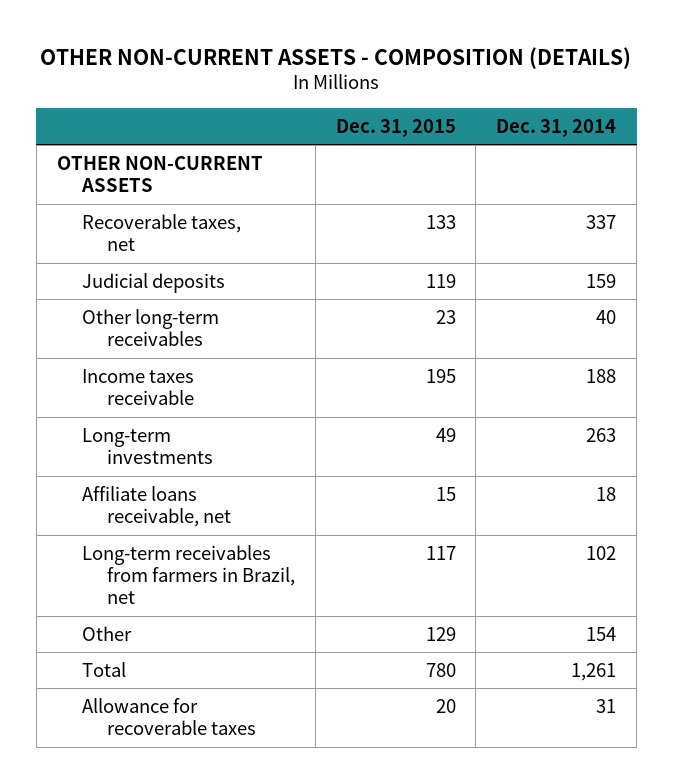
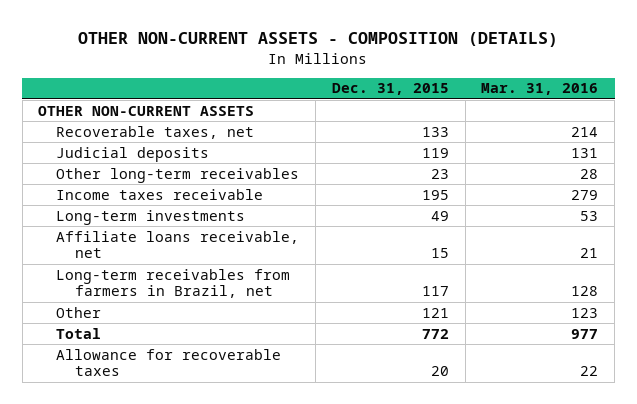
- | Dec. 31, 2015 | Dec. 31, 2014
+ | Dec. 31, 2015 | Mar. 31, 2016
- Other | 129 | 154
- Total | 780 | 1,261
+ Other | 121 | 123
+ Total | 772 | 977

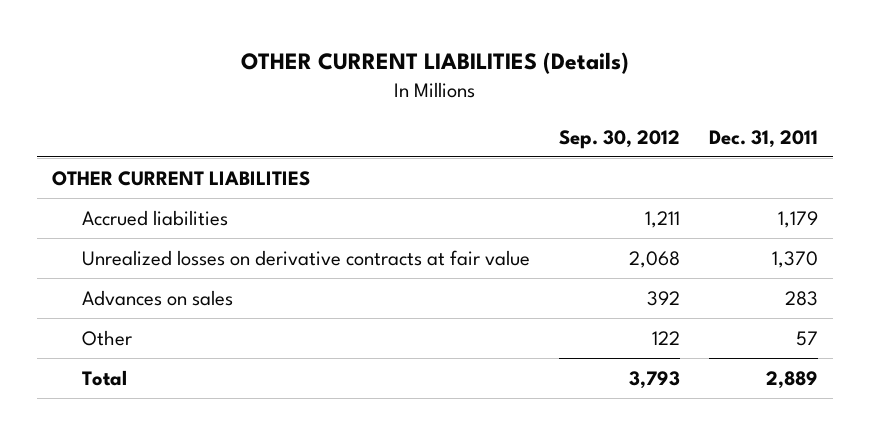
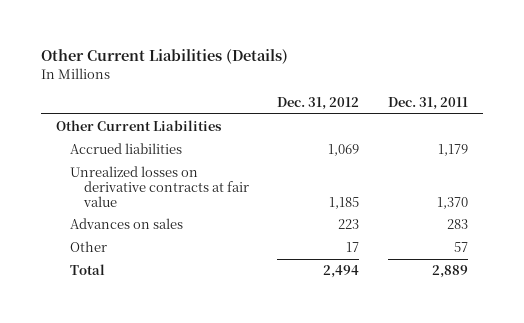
- OTHER CURRENT LIABILITIES (Details)
+ Other Current Liabilities (Details)
- | Sep. 30, 2012 | Dec. 31, 2011
+ | Dec. 31, 2012 | Dec. 31, 2011
- OTHER CURRENT LIABILITIES
+ Other Current Liabilities

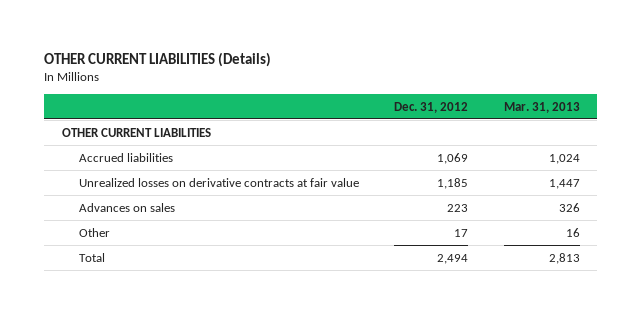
- Other Current Liabilities (Details)
+ OTHER CURRENT LIABILITIES (Details)
- | Dec. 31, 2012 | Dec. 31, 2011
+ | Dec. 31, 2012 | Mar. 31, 2013
- Other Current Liabilities
+ OTHER CURRENT LIABILITIES

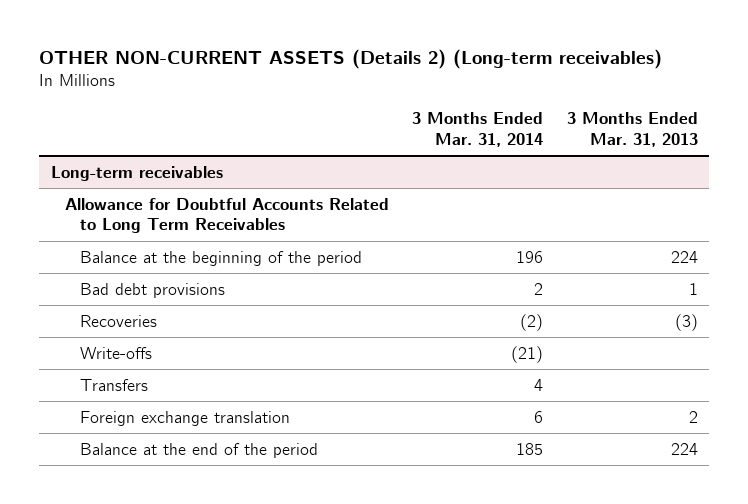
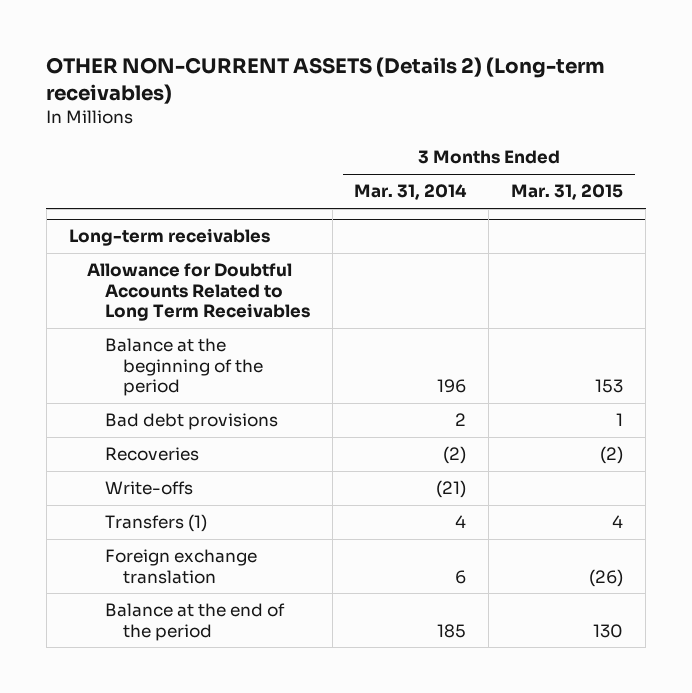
- | 3 Months Ended Mar. 31, 2014 | 3 Months Ended Mar. 31, 2013
+ | 3 Months Ended Mar. 31, 2014 | 3 Months Ended Mar. 31, 2015
@ Long-term receivables
- Transfers | 4 |
+ Transfers (1) | 4 | 4

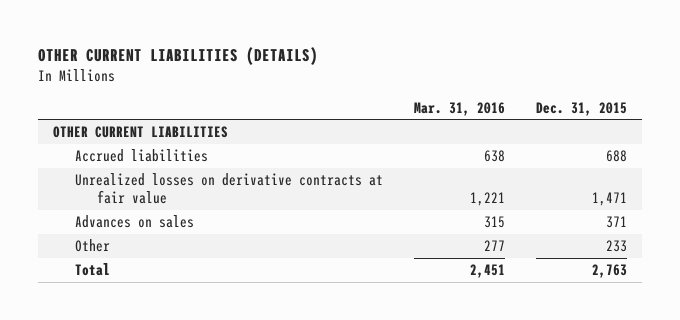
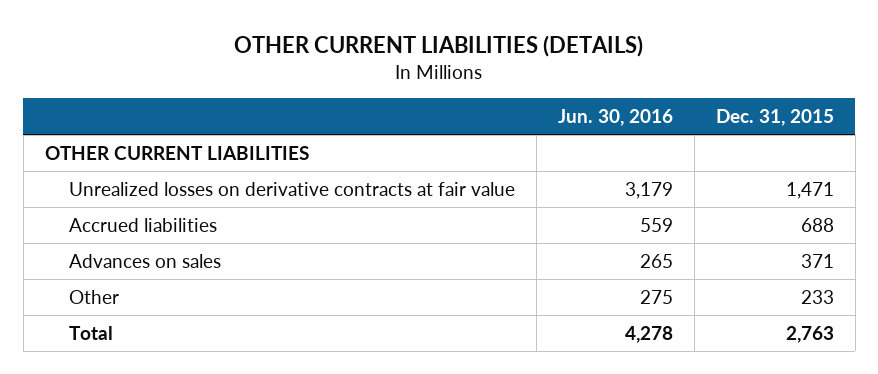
- | Mar. 31, 2016 | Dec. 31, 2015
+ | Jun. 30, 2016 | Dec. 31, 2015
moved down: Accrued liabilities | 559 | 688

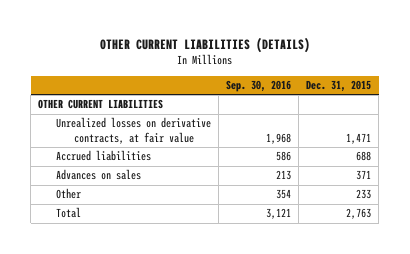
- | Jun. 30, 2016 | Dec. 31, 2015
+ | Sep. 30, 2016 | Dec. 31, 2015
- Unrealized losses on derivative contracts at fair value | 3,179 | 1,471
+ Unrealized losses on derivative contracts, at fair value | 1,968 | 1,471

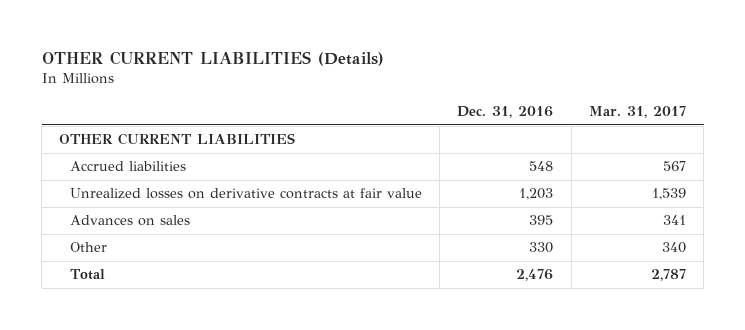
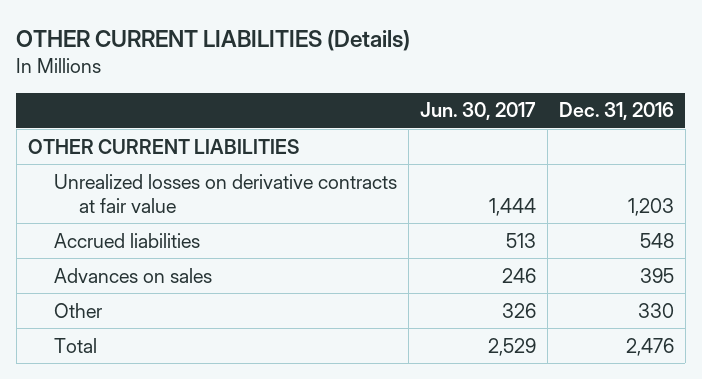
- | Dec. 31, 2016 | Mar. 31, 2017
+ | Jun. 30, 2017 | Dec. 31, 2016
moved down: Accrued liabilities | 513 | 548

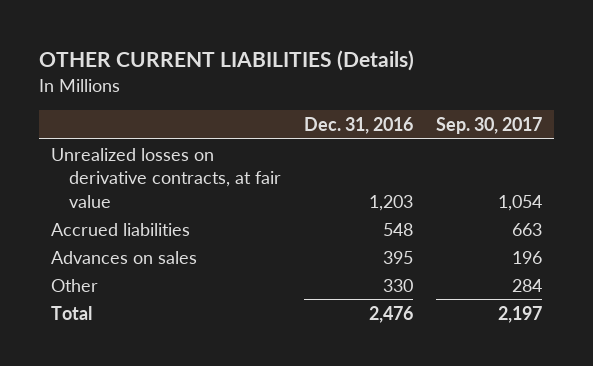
- | Jun. 30, 2017 | Dec. 31, 2016
+ | Dec. 31, 2016 | Sep. 30, 2017
- OTHER CURRENT LIABILITIES
- Unrealized losses on derivative contracts at fair value | 1,444 | 1,203
+ Unrealized losses on derivative contracts, at fair value | 1,203 | 1,054

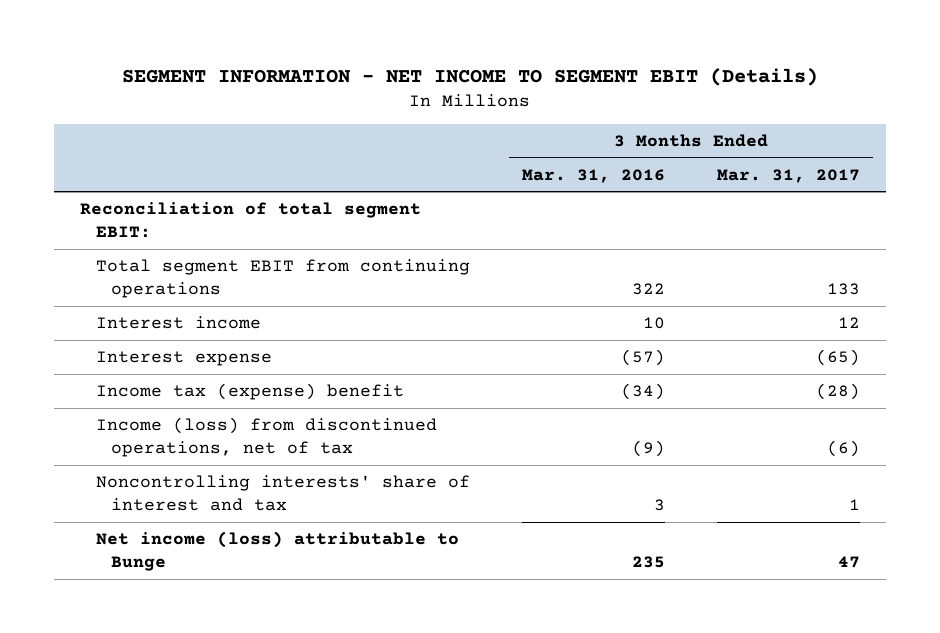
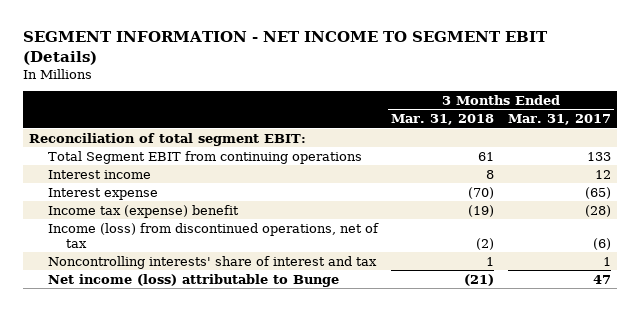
- | 3 Months Ended Mar. 31, 2016 | 3 Months Ended Mar. 31, 2017
+ | 3 Months Ended Mar. 31, 2018 | 3 Months Ended Mar. 31, 2017
- Total segment EBIT from continuing operations | 322 | 133
+ Total Segment EBIT from continuing operations | 61 | 133

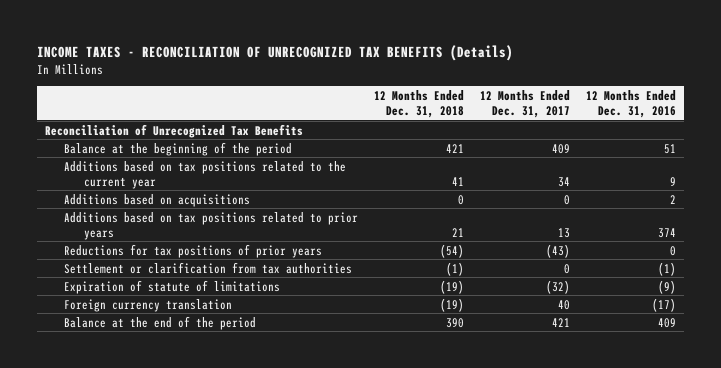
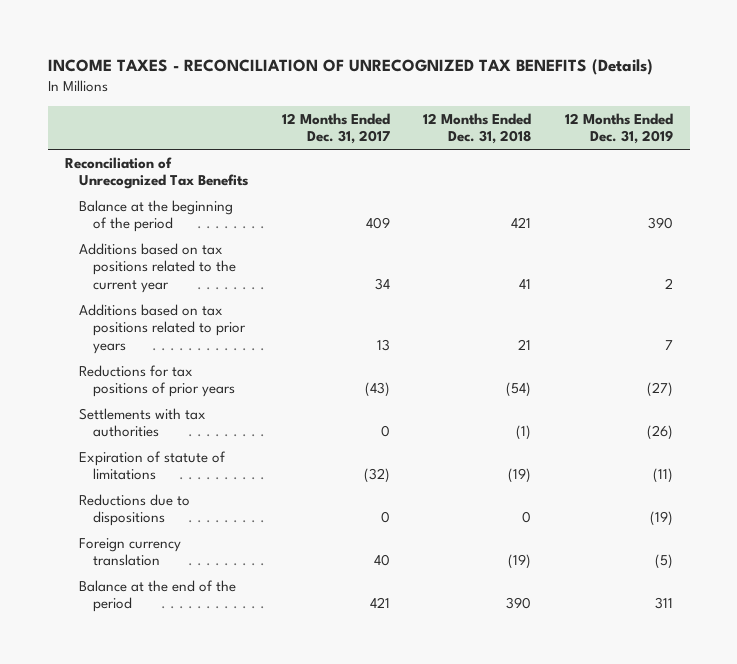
- | 12 Months Ended Dec. 31, 2018 | 12 Months Ended Dec. 31, 2017 | 12 Months Ended Dec. 31, 2016
+ | 12 Months Ended Dec. 31, 2017 | 12 Months Ended Dec. 31, 2018 | 12 Months Ended Dec. 31, 2019
- Additions based on acquisitions | 0 | 0 | 2
- Settlement or clarification from tax authorities | (1) | 0 | (1)
+ Settlements with tax authorities | 0 | (1) | (26)
+ Reductions due to dispositions | 0 | 0 | (19)

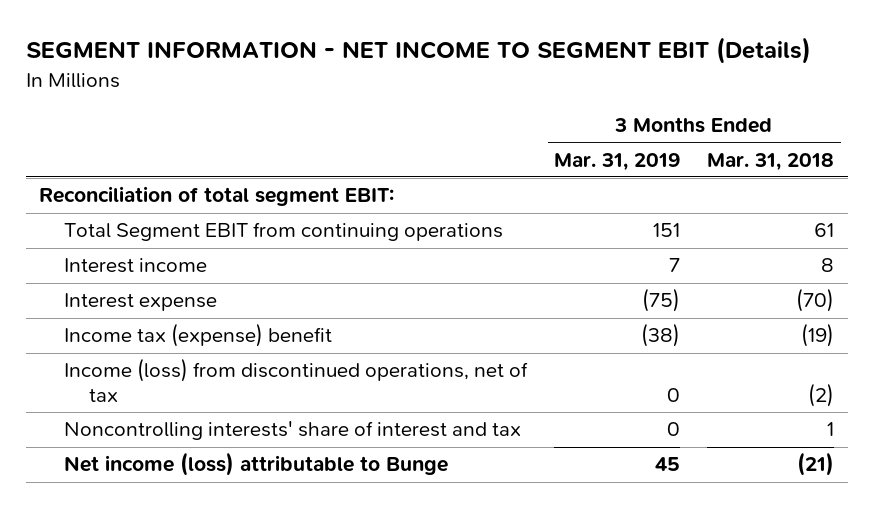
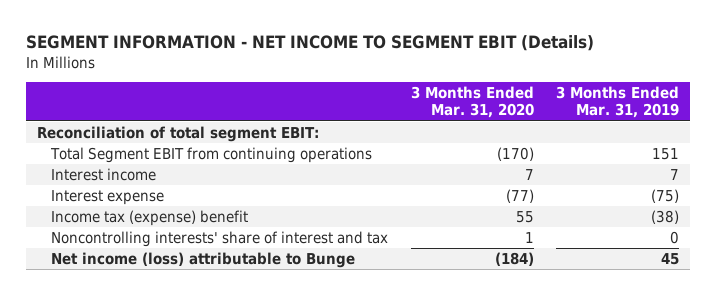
- | 3 Months Ended Mar. 31, 2019 | 3 Months Ended Mar. 31, 2018
+ | 3 Months Ended Mar. 31, 2020 | 3 Months Ended Mar. 31, 2019
- Income (loss) from discontinued operations, net of tax | 0 | (2)

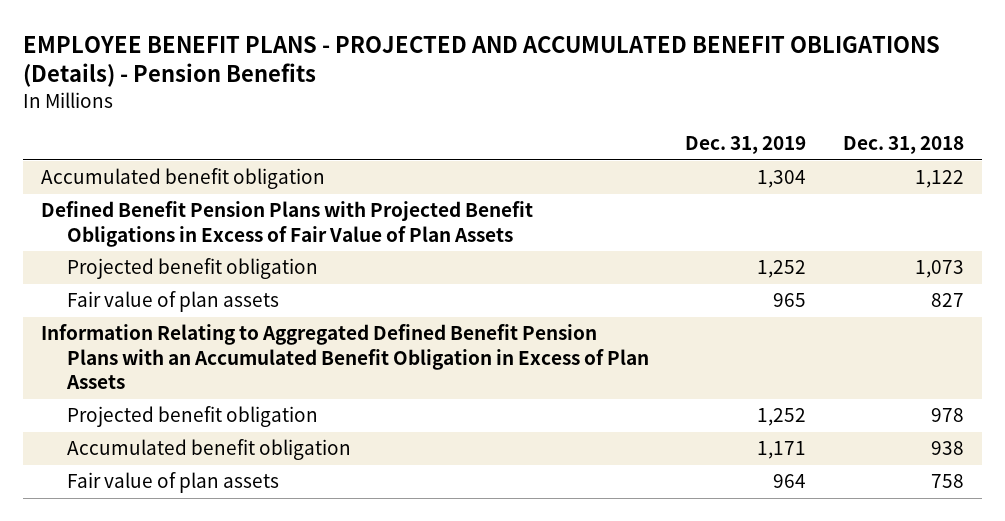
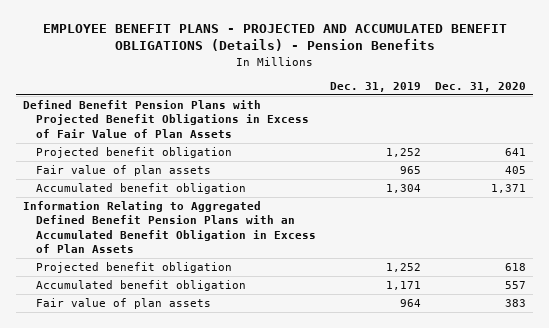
- | Dec. 31, 2019 | Dec. 31, 2018
+ | Dec. 31, 2019 | Dec. 31, 2020
moved down: Accumulated benefit obligation | 1,304 | 1,371

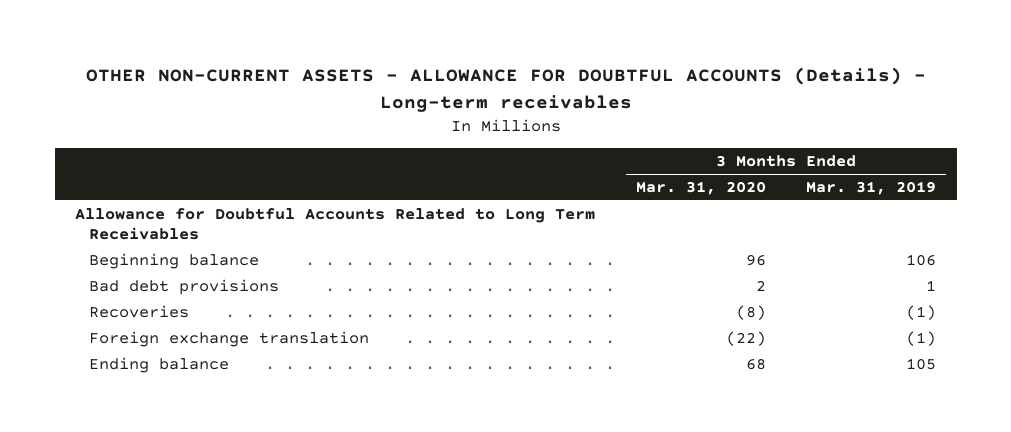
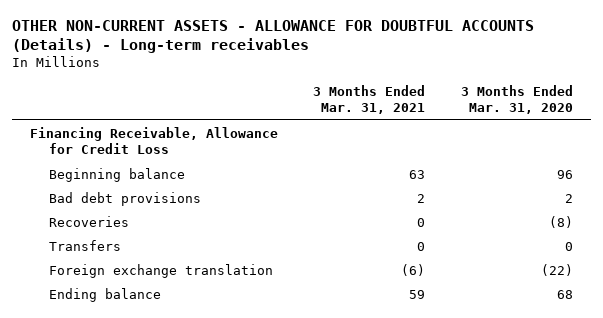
- | 3 Months Ended Mar. 31, 2020 | 3 Months Ended Mar. 31, 2019
+ | 3 Months Ended Mar. 31, 2021 | 3 Months Ended Mar. 31, 2020
- Allowance for Doubtful Accounts Related to Long Term Receivables
+ Financing Receivable, Allowance for Credit Loss
+ Transfers | 0 | 0

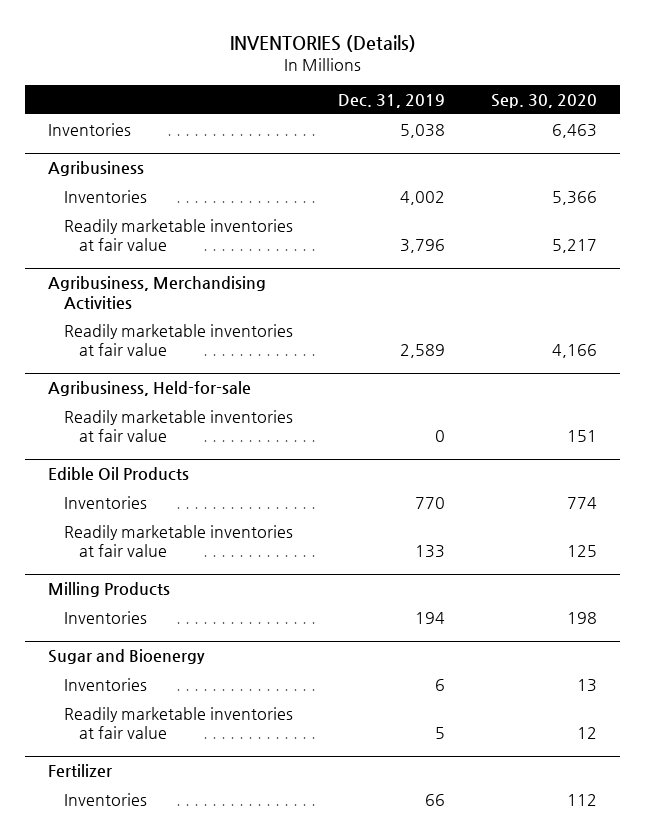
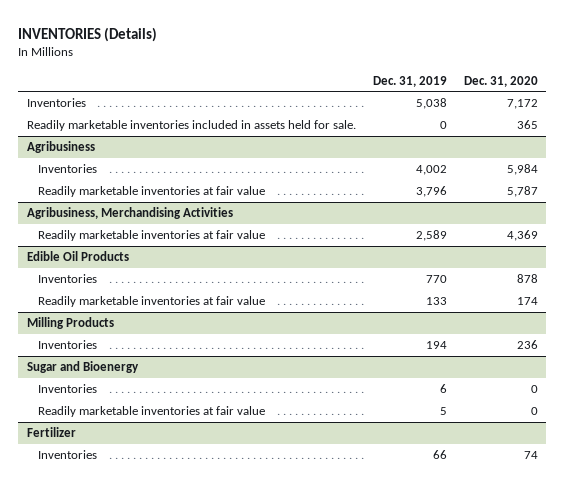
- | Dec. 31, 2019 | Sep. 30, 2020
+ | Dec. 31, 2019 | Dec. 31, 2020
+ Readily marketable inventories included in assets held for sale. | 0 | 365
- Agribusiness, Held-for-sale
- Readily marketable inventories at fair value | 0 | 151

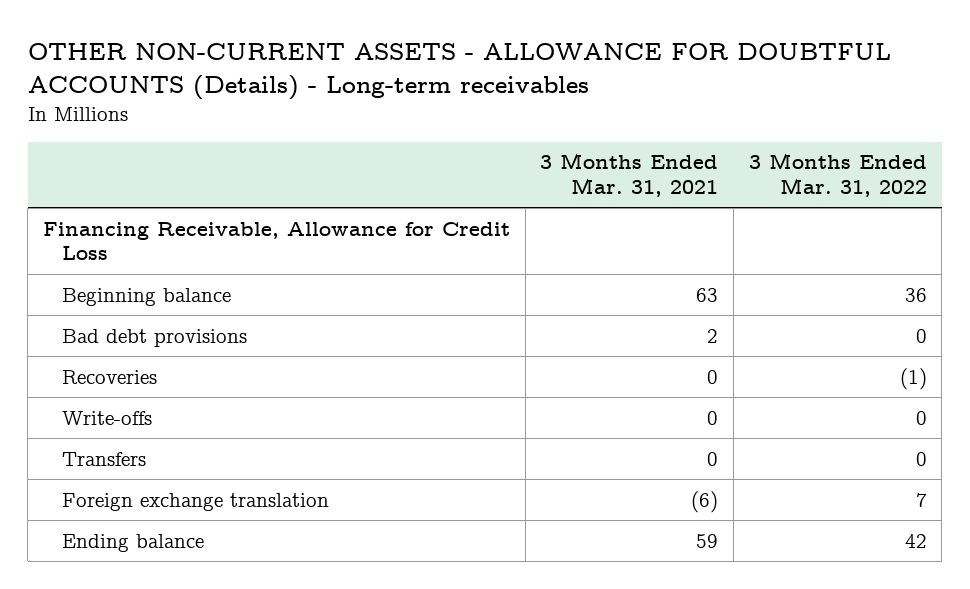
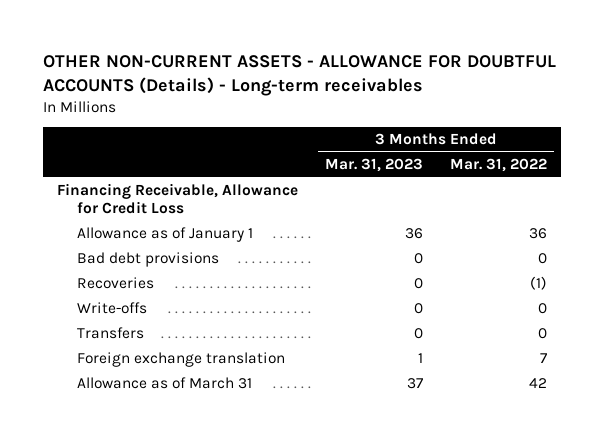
- | 3 Months Ended Mar. 31, 2021 | 3 Months Ended Mar. 31, 2022
+ | 3 Months Ended Mar. 31, 2023 | 3 Months Ended Mar. 31, 2022
- Beginning balance | 63 | 36
+ Allowance as of January 1 | 36 | 36
- Ending balance | 59 | 42
+ Allowance as of March 31 | 37 | 42

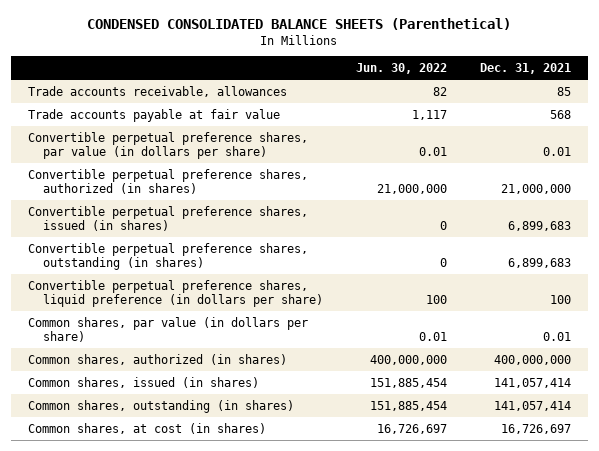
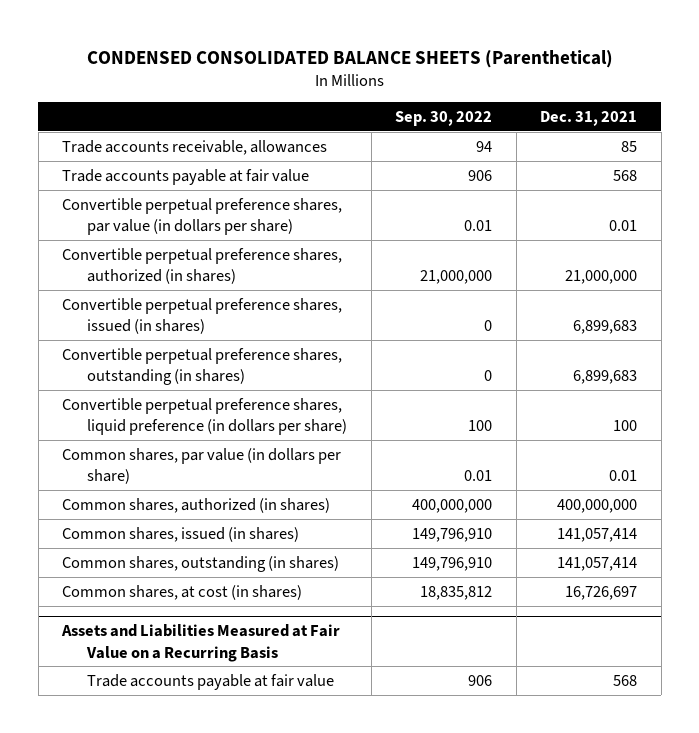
- | Jun. 30, 2022 | Dec. 31, 2021
+ | Sep. 30, 2022 | Dec. 31, 2021
+ Assets and Liabilities Measured at Fair Value on a Recurring Basis
+ Trade accounts payable at fair value | 906 | 568

